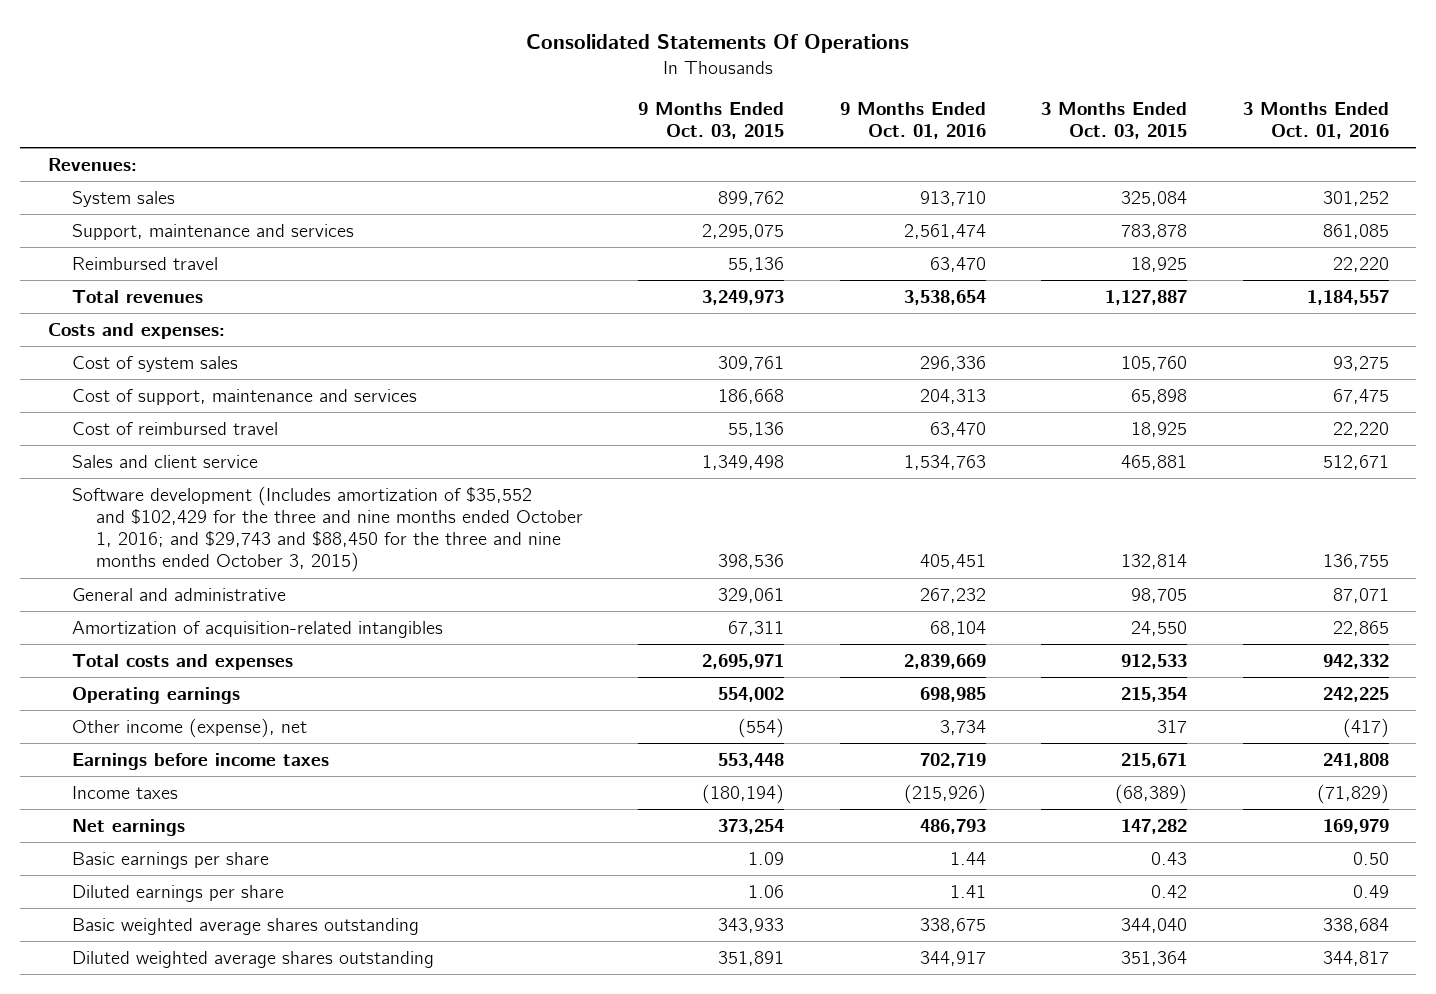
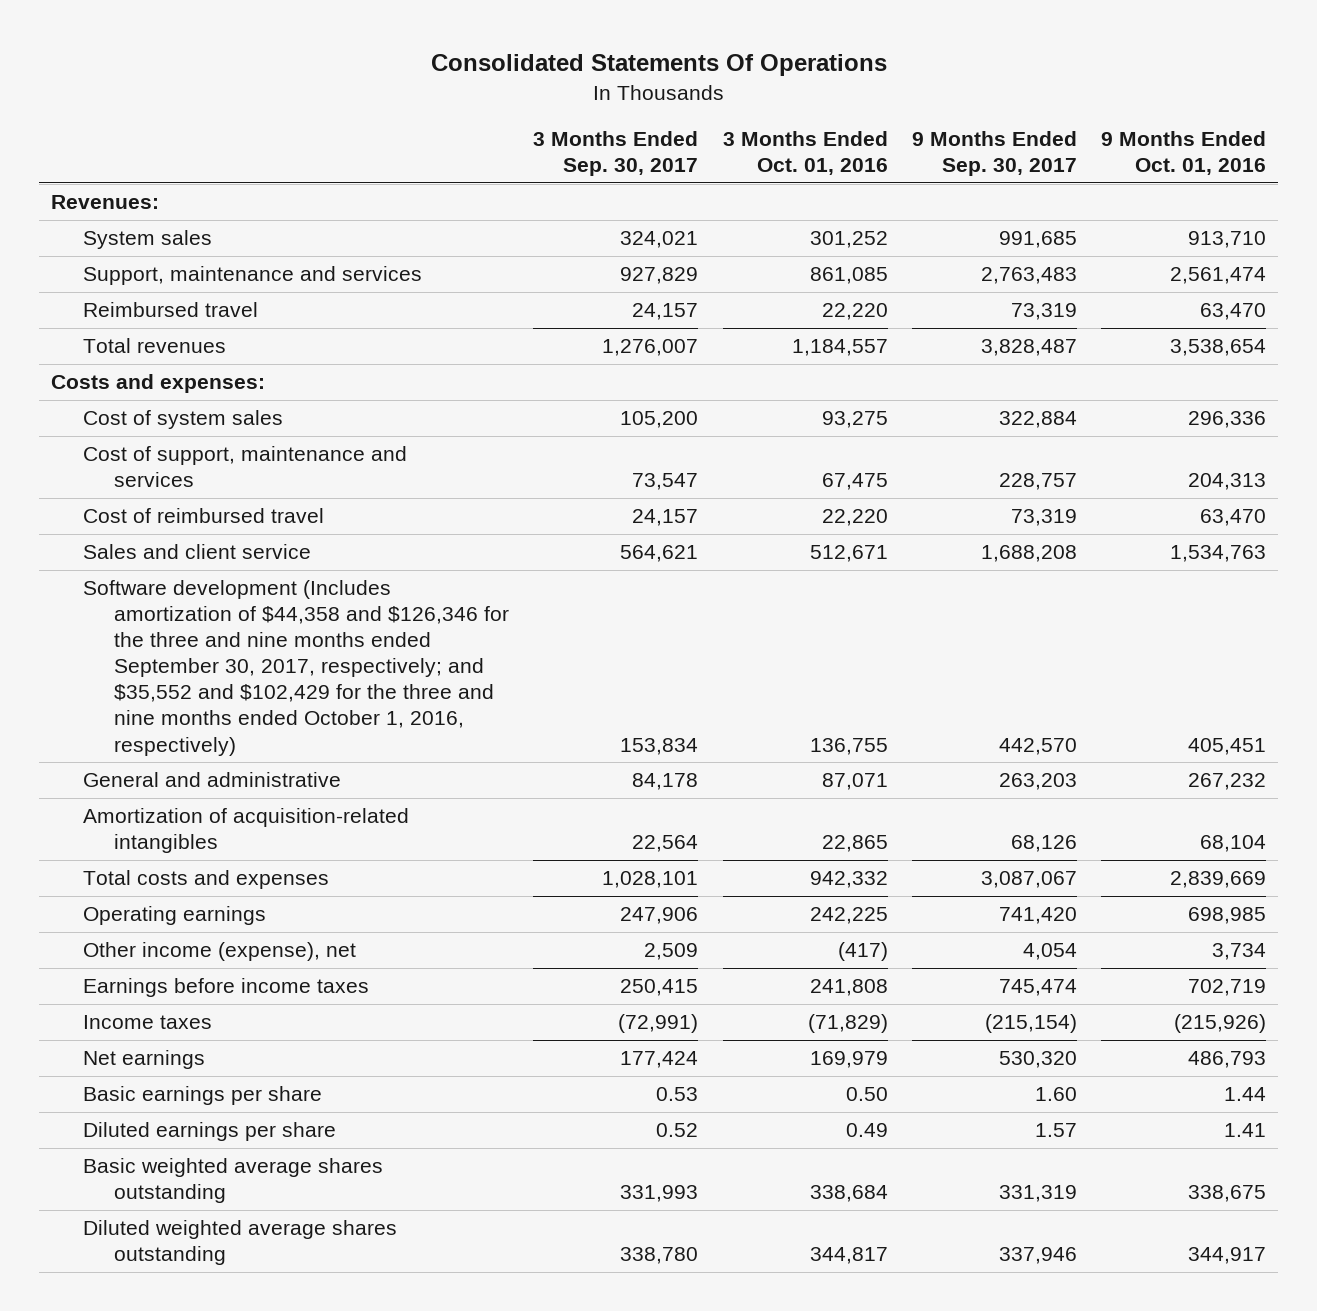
- | 9 Months Ended Oct. 03, 2015 | 9 Months Ended Oct. 01, 2016 | 3 Months Ended Oct. 03, 2015 | 3 Months Ended Oct. 01, 2016
+ | 3 Months Ended Sep. 30, 2017 | 3 Months Ended Oct. 01, 2016 | 9 Months Ended Sep. 30, 2017 | 9 Months Ended Oct. 01, 2016
- Software development (Includes amortization of $35,552 and $102,429 for the three and nine months ended October 1, 2016; and $29,743 and $88,450 for the three and nine months ended October 3, 2015) | 398,536 | 405,451 | 132,814 | 136,755
+ Software development (Includes amortization of $44,358 and $126,346 for the three and nine months ended September 30, 2017, respectively; and $35,552 and $102,429 for the three and nine months ended October 1, 2016, respectively) | 153,834 | 136,755 | 442,570 | 405,451

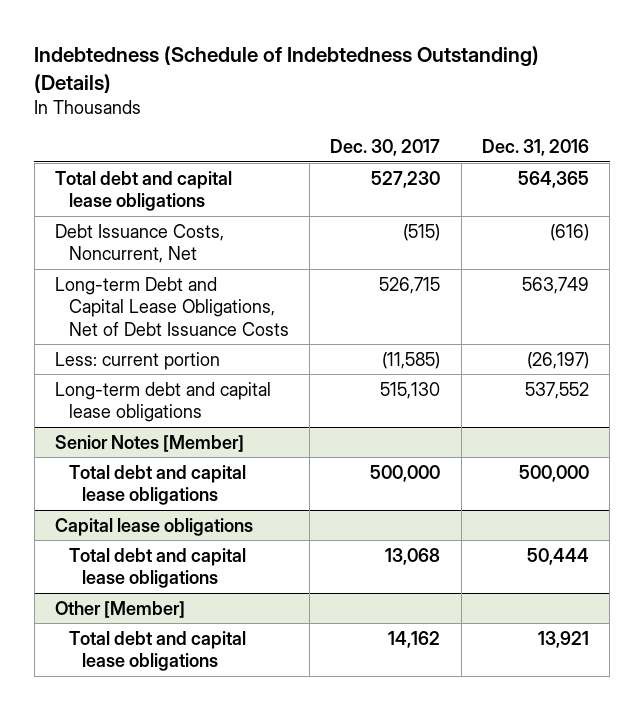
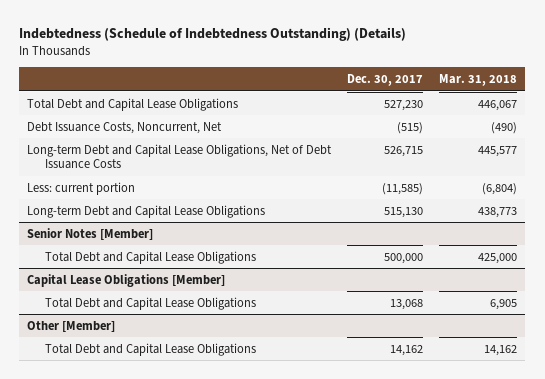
- | Dec. 30, 2017 | Dec. 31, 2016
+ | Dec. 30, 2017 | Mar. 31, 2018
- Total debt and capital lease obligations | 527,230 | 564,365
+ Total Debt and Capital Lease Obligations | 527,230 | 446,067
- Long-term debt and capital lease obligations | 515,130 | 537,552
+ Long-term Debt and Capital Lease Obligations | 515,130 | 438,773
@ Senior Notes [Member]
- Total debt and capital lease obligations | 500,000 | 500,000
- Capital lease obligations
- Total debt and capital lease obligations | 13,068 | 50,444
@ Senior Notes [Member]
+ Total Debt and Capital Lease Obligations | 500,000 | 425,000
+ Capital Lease Obligations [Member]
+ Total Debt and Capital Lease Obligations | 13,068 | 6,905
@ Other [Member]
- Total debt and capital lease obligations | 14,162 | 13,921
+ Total Debt and Capital Lease Obligations | 14,162 | 14,162

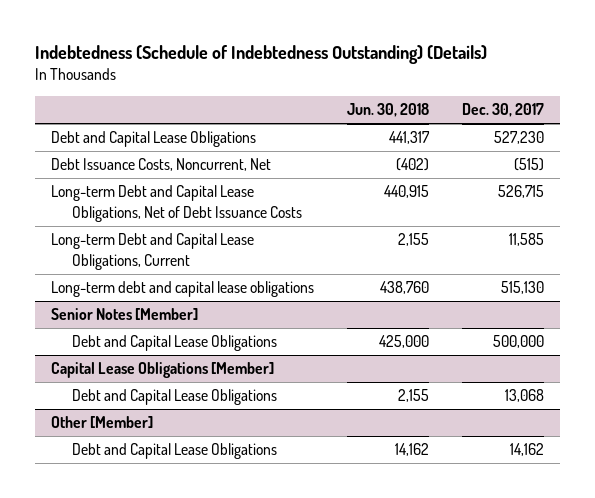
- | Dec. 30, 2017 | Mar. 31, 2018
+ | Jun. 30, 2018 | Dec. 30, 2017
- Total Debt and Capital Lease Obligations | 527,230 | 446,067
+ Debt and Capital Lease Obligations | 441,317 | 527,230
- Less: current portion | (11,585) | (6,804)
- Long-term Debt and Capital Lease Obligations | 515,130 | 438,773
+ Long-term Debt and Capital Lease Obligations, Current | 2,155 | 11,585
+ Long-term debt and capital lease obligations | 438,760 | 515,130
@ Senior Notes [Member]
- Total Debt and Capital Lease Obligations | 500,000 | 425,000
+ Debt and Capital Lease Obligations | 425,000 | 500,000
@ Capital Lease Obligations [Member]
- Total Debt and Capital Lease Obligations | 13,068 | 6,905
+ Debt and Capital Lease Obligations | 2,155 | 13,068
@ Other [Member]
- Total Debt and Capital Lease Obligations | 14,162 | 14,162
+ Debt and Capital Lease Obligations | 14,162 | 14,162

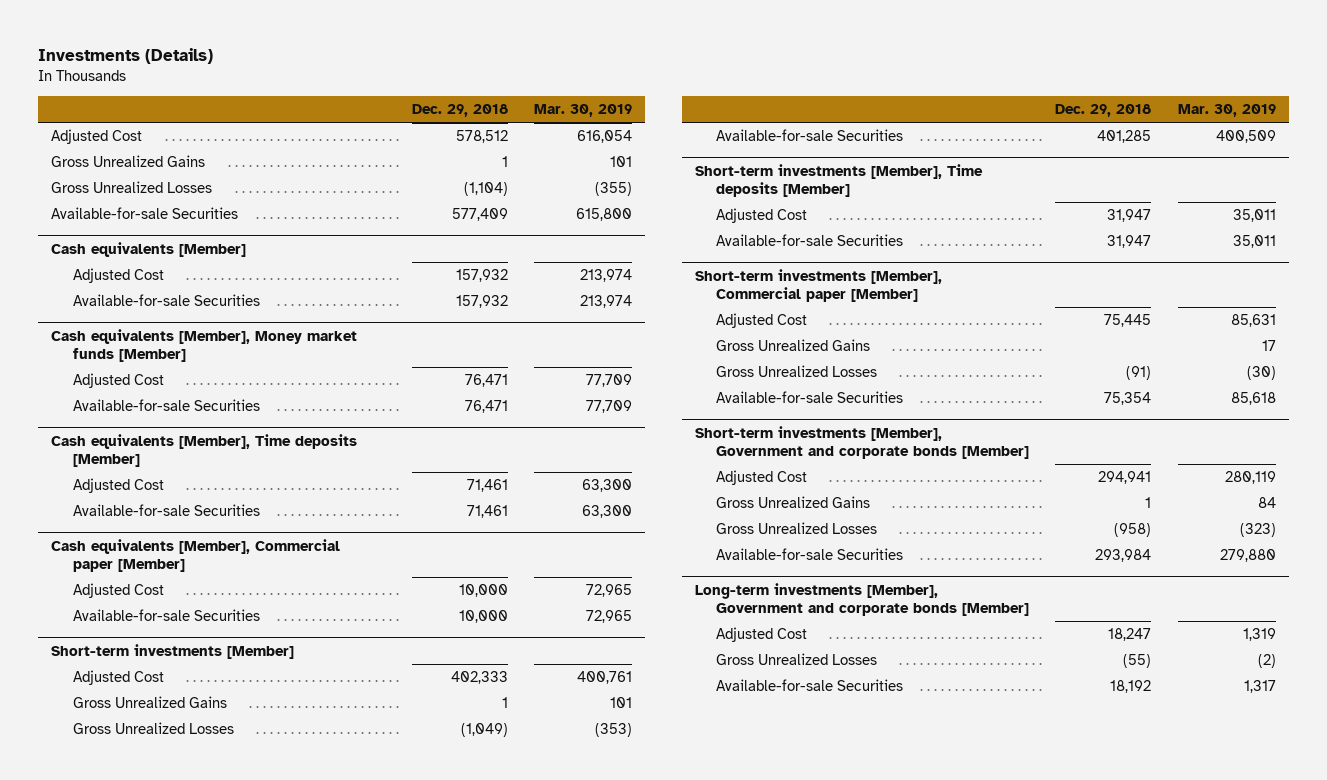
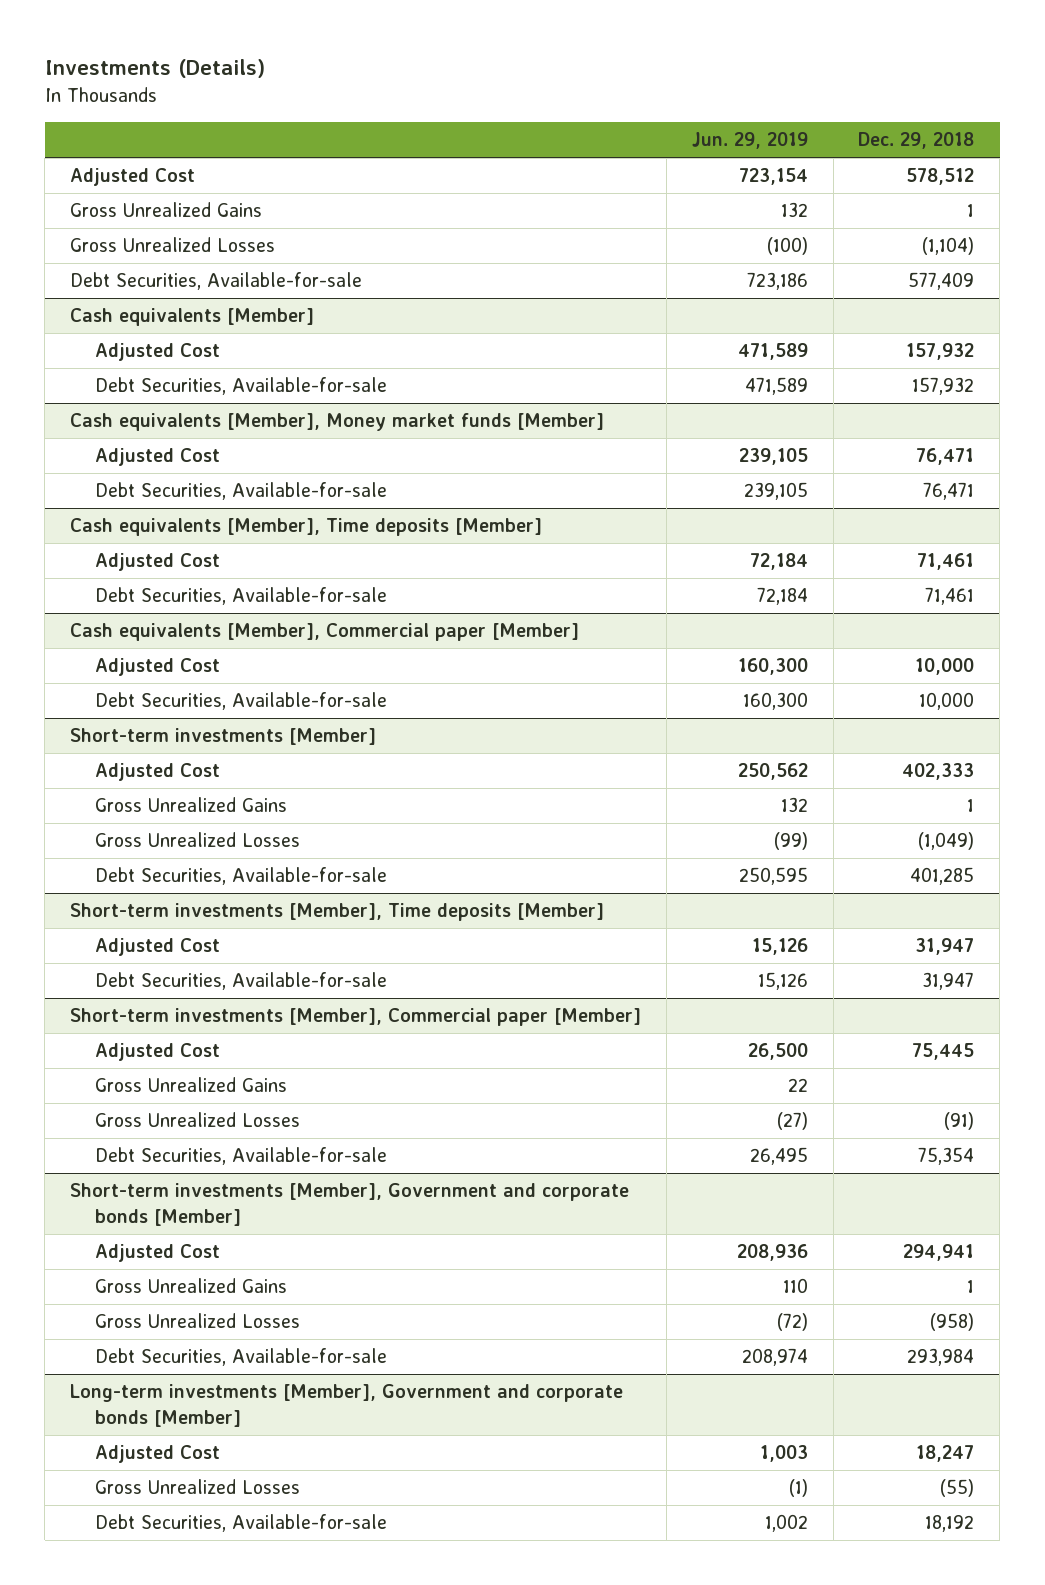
- | Dec. 29, 2018 | Mar. 30, 2019
+ | Jun. 29, 2019 | Dec. 29, 2018
- Available-for-sale Securities | 577,409 | 615,800
+ Debt Securities, Available-for-sale | 723,186 | 577,409
@ Cash equivalents [Member]
- Available-for-sale Securities | 157,932 | 213,974
+ Debt Securities, Available-for-sale | 471,589 | 157,932
@ Cash equivalents [Member], Money market funds [Member]
- Available-for-sale Securities | 76,471 | 77,709
+ Debt Securities, Available-for-sale | 239,105 | 76,471
@ Cash equivalents [Member], Time deposits [Member]
- Available-for-sale Securities | 71,461 | 63,300
+ Debt Securities, Available-for-sale | 72,184 | 71,461
@ Cash equivalents [Member], Commercial paper [Member]
- Available-for-sale Securities | 10,000 | 72,965
+ Debt Securities, Available-for-sale | 160,300 | 10,000
@ Short-term investments [Member]
- Available-for-sale Securities | 401,285 | 400,509
+ Debt Securities, Available-for-sale | 250,595 | 401,285
@ Short-term investments [Member], Time deposits [Member]
- Available-for-sale Securities | 31,947 | 35,011
+ Debt Securities, Available-for-sale | 15,126 | 31,947
@ Short-term investments [Member], Commercial paper [Member]
- Available-for-sale Securities | 75,354 | 85,618
+ Debt Securities, Available-for-sale | 26,495 | 75,354
@ Short-term investments [Member], Government and corporate bonds [Member]
- Available-for-sale Securities | 293,984 | 279,880
+ Debt Securities, Available-for-sale | 208,974 | 293,984
@ Long-term investments [Member], Government and corporate bonds [Member]
- Available-for-sale Securities | 18,192 | 1,317
+ Debt Securities, Available-for-sale | 1,002 | 18,192

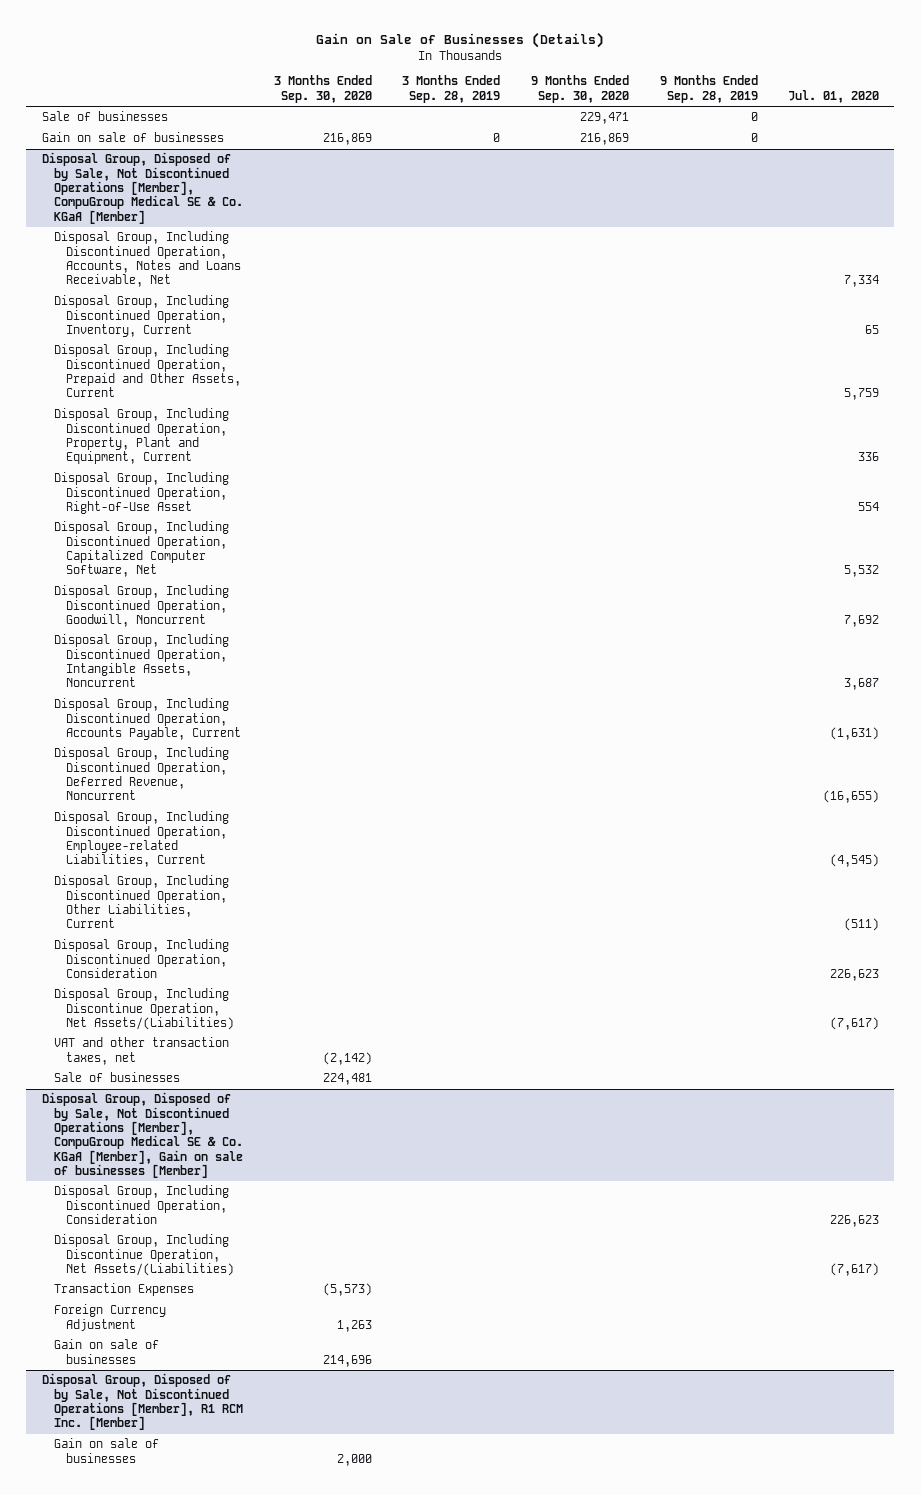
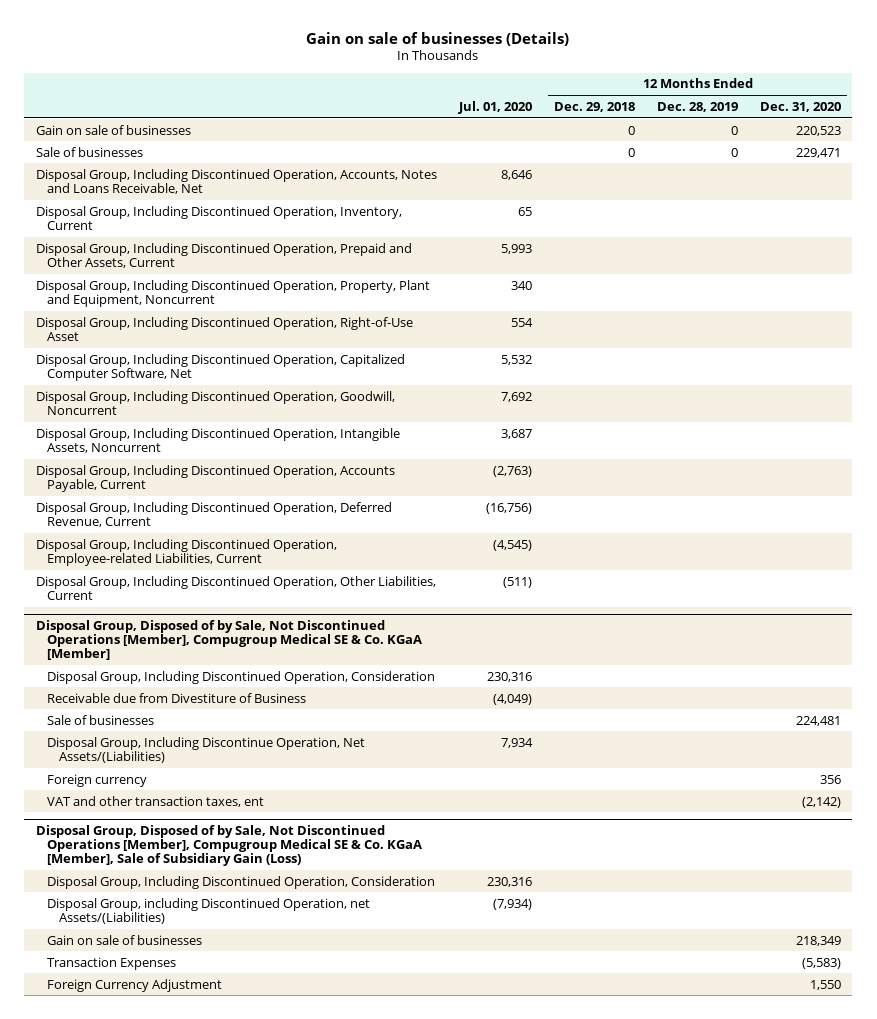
- Gain on Sale of Businesses (Details)
+ Gain on sale of businesses (Details)
- | 3 Months Ended Sep. 30, 2020 | 3 Months Ended Sep. 28, 2019 | 9 Months Ended Sep. 30, 2020 | 9 Months Ended Sep. 28, 2019 | Jul. 01, 2020
+ | Jul. 01, 2020 | 12 Months Ended Dec. 29, 2018 | 12 Months Ended Dec. 28, 2019 | 12 Months Ended Dec. 31, 2020
- Disposal Group, Disposed of by Sale, Not Discontinued Operations [Member], CompuGroup Medical SE & Co. KGaA [Member]
- Disposal Group, Including Discontinued Operation, Accounts, Notes and Loans Receivable, Net | | | | | 7,334
moved down: Sale of businesses | | 0 | 0 | 229,471
+ Disposal Group, Including Discontinued Operation, Accounts, Notes and Loans Receivable, Net | 8,646 | | |
- Disposal Group, Including Discontinued Operation, Prepaid and Other Assets, Current | | | | | 5,759
- Disposal Group, Including Discontinued Operation, Property, Plant and Equipment, Current | | | | | 336
+ Disposal Group, Including Discontinued Operation, Prepaid and Other Assets, Current | 5,993 | | |
+ Disposal Group, Including Discontinued Operation, Property, Plant and Equipment, Noncurrent | 340 | | |
- Disposal Group, Including Discontinued Operation, Accounts Payable, Current | | | | | (1,631)
- Disposal Group, Including Discontinued Operation, Deferred Revenue, Noncurrent | | | | | (16,655)
+ Disposal Group, Including Discontinued Operation, Accounts Payable, Current | (2,763) | | |
+ Disposal Group, Including Discontinued Operation, Deferred Revenue, Current | (16,756) | | |
- Disposal Group, Including Discontinued Operation, Consideration | | | | | 226,623
- Disposal Group, Including Discontinue Operation, Net Assets/(Liabilities) | | | | | (7,617)
- VAT and other transaction taxes, net | (2,142) | | | |
+ Disposal Group, Disposed of by Sale, Not Discontinued Operations [Member], Compugroup Medical SE & Co. KGaA [Member]
+ Disposal Group, Including Discontinued Operation, Consideration | 230,316 | | |
+ Receivable due from Divestiture of Business | (4,049) | | |
- Disposal Group, Disposed of by Sale, Not Discontinued Operations [Member], CompuGroup Medical SE & Co. KGaA [Member], Gain on sale of businesses [Member]
- Disposal Group, Including Discontinued Operation, Consideration | | | | | 226,623
- Disposal Group, Including Discontinue Operation, Net Assets/(Liabilities) | | | | | (7,617)
+ Disposal Group, Including Discontinue Operation, Net Assets/(Liabilities) | 7,934 | | |
+ Foreign currency | | | | 356
+ VAT and other transaction taxes, ent | | | | (2,142)
+ Disposal Group, Disposed of by Sale, Not Discontinued Operations [Member], Compugroup Medical SE & Co. KGaA [Member], Sale of Subsidiary Gain (Loss)
+ Disposal Group, Including Discontinued Operation, Consideration | 230,316 | | |
+ Disposal Group, including Discontinued Operation, net Assets/(Liabilities) | (7,934) | | |
+ Gain on sale of businesses | | | | 218,349
- Gain on sale of businesses | 214,696 | | | |
- Disposal Group, Disposed of by Sale, Not Discontinued Operations [Member], R1 RCM Inc. [Member]
- Gain on sale of businesses | 2,000 | | | |

